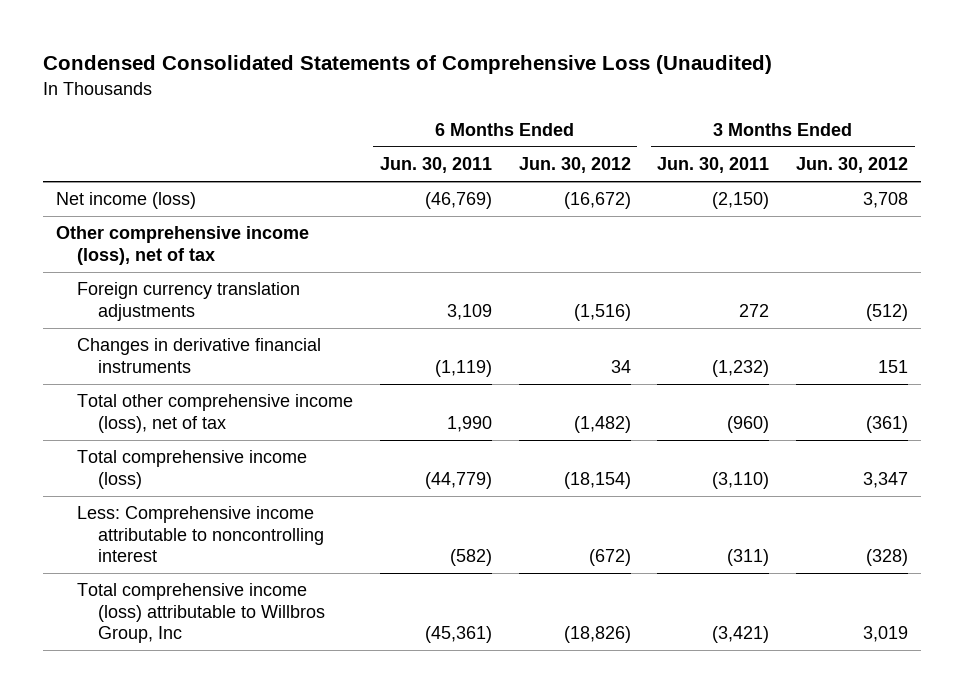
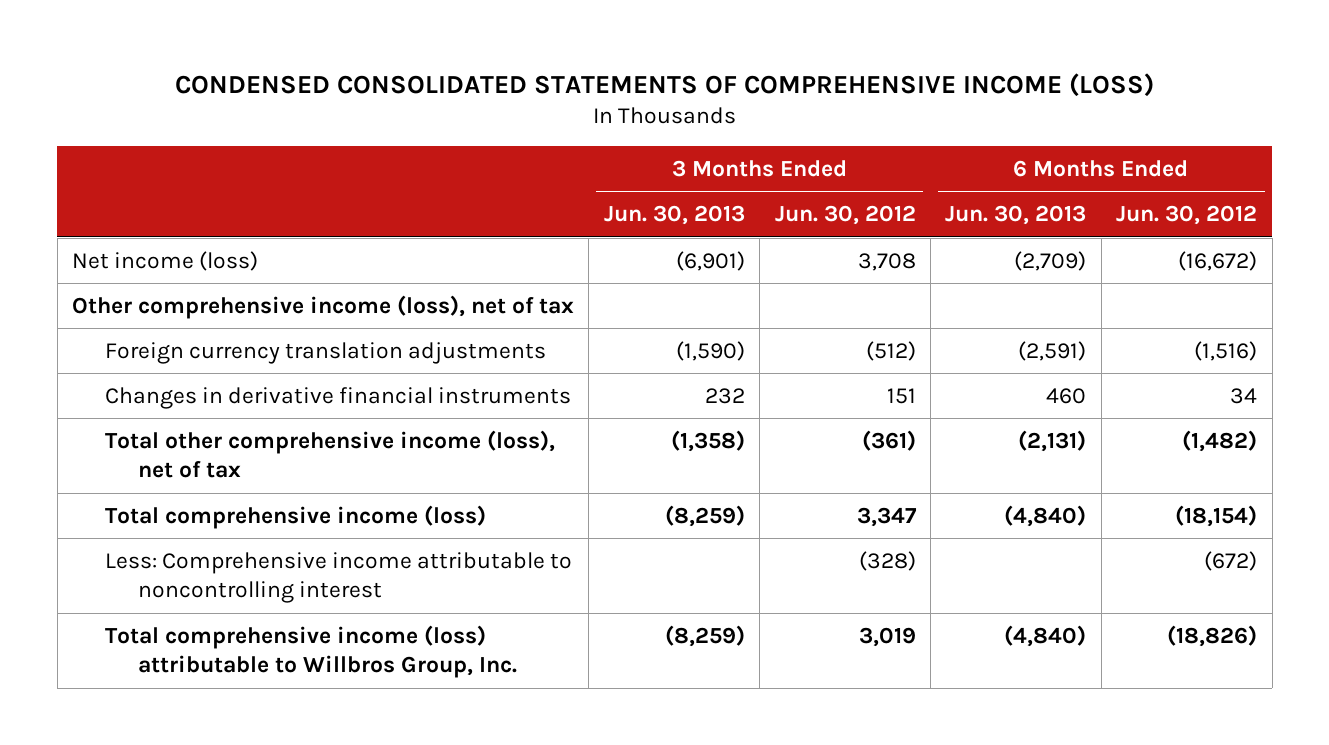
- Condensed Consolidated Statements of Comprehensive Loss (Unaudited)
+ CONDENSED CONSOLIDATED STATEMENTS OF COMPREHENSIVE INCOME (LOSS)
- | 6 Months Ended Jun. 30, 2011 | 6 Months Ended Jun. 30, 2012 | 3 Months Ended Jun. 30, 2011 | 3 Months Ended Jun. 30, 2012
+ | 3 Months Ended Jun. 30, 2013 | 3 Months Ended Jun. 30, 2012 | 6 Months Ended Jun. 30, 2013 | 6 Months Ended Jun. 30, 2012
- Total comprehensive income (loss) attributable to Willbros Group, Inc | (45,361) | (18,826) | (3,421) | 3,019
+ Total comprehensive income (loss) attributable to Willbros Group, Inc. | (8,259) | 3,019 | (4,840) | (18,826)

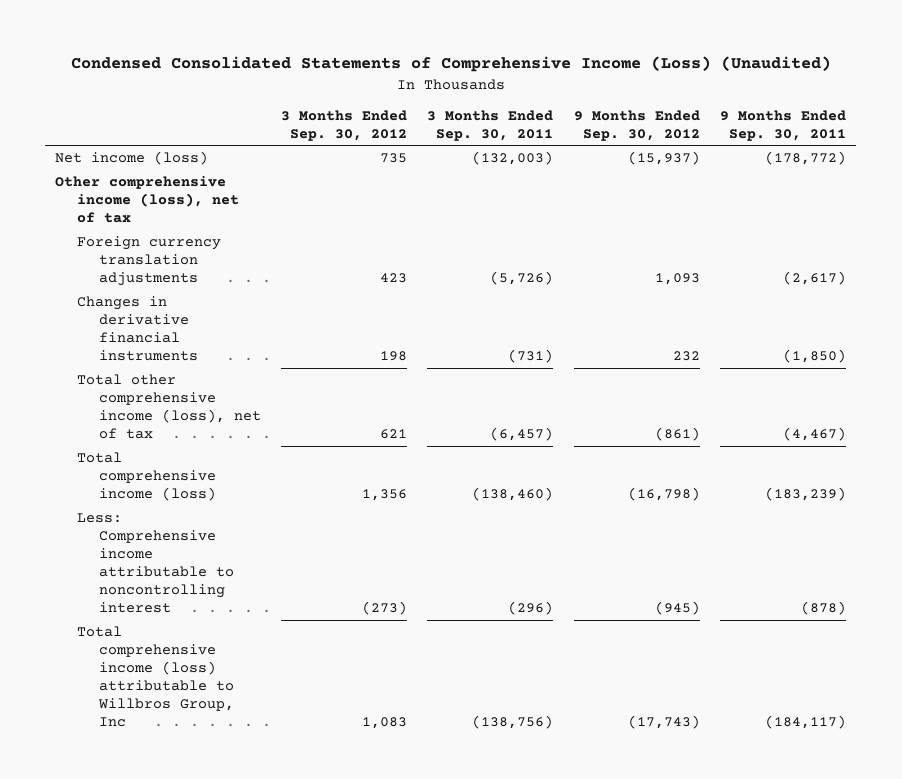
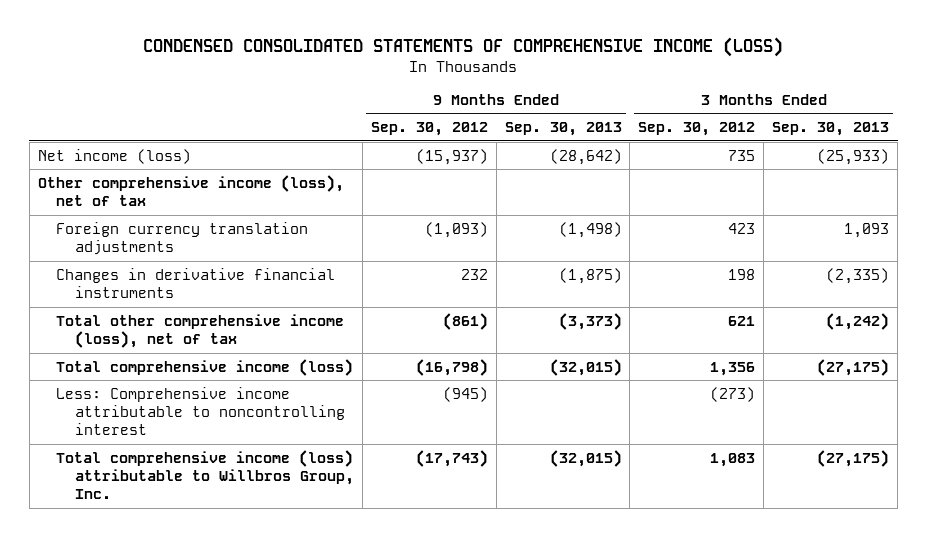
- Condensed Consolidated Statements of Comprehensive Income (Loss) (Unaudited)
+ CONDENSED CONSOLIDATED STATEMENTS OF COMPREHENSIVE INCOME (LOSS)
- | 3 Months Ended Sep. 30, 2012 | 3 Months Ended Sep. 30, 2011 | 9 Months Ended Sep. 30, 2012 | 9 Months Ended Sep. 30, 2011
+ | 9 Months Ended Sep. 30, 2012 | 9 Months Ended Sep. 30, 2013 | 3 Months Ended Sep. 30, 2012 | 3 Months Ended Sep. 30, 2013
- Foreign currency translation adjustments | 423 | (5,726) | 1,093 | (2,617)
+ Foreign currency translation adjustments | (1,093) | (1,498) | 423 | 1,093
- Total comprehensive income (loss) attributable to Willbros Group, Inc | 1,083 | (138,756) | (17,743) | (184,117)
+ Total comprehensive income (loss) attributable to Willbros Group, Inc. | (17,743) | (32,015) | 1,083 | (27,175)

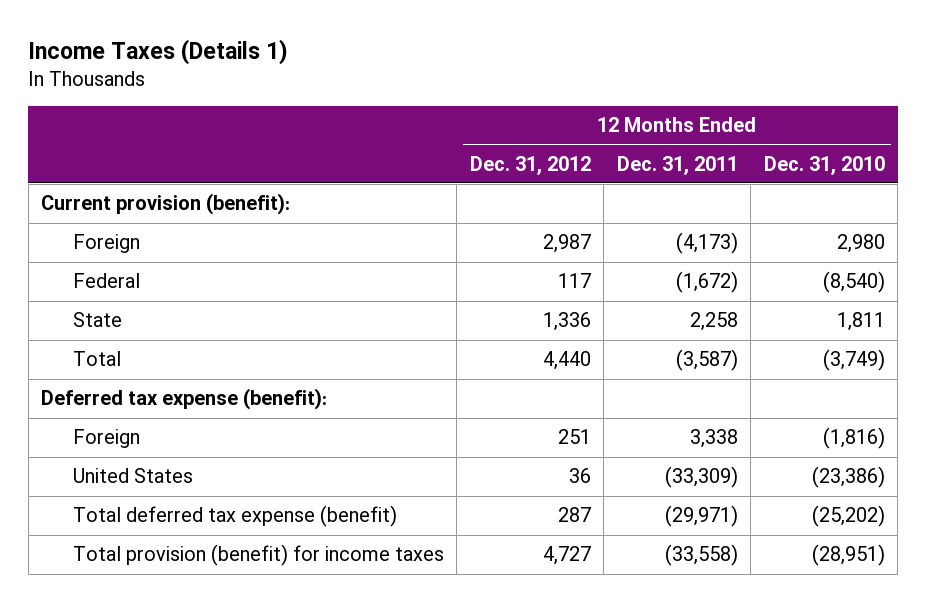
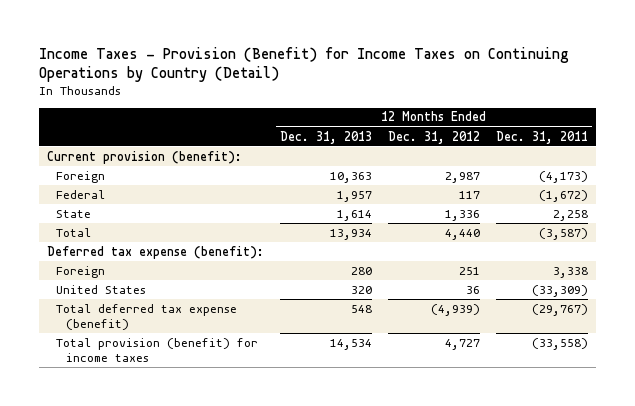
- Income Taxes (Details 1)
+ Income Taxes - Provision (Benefit) for Income Taxes on Continuing Operations by Country (Detail)
- | 12 Months Ended Dec. 31, 2012 | 12 Months Ended Dec. 31, 2011 | 12 Months Ended Dec. 31, 2010
+ | 12 Months Ended Dec. 31, 2013 | 12 Months Ended Dec. 31, 2012 | 12 Months Ended Dec. 31, 2011
- Total deferred tax expense (benefit) | 287 | (29,971) | (25,202)
+ Total deferred tax expense (benefit) | 548 | (4,939) | (29,767)

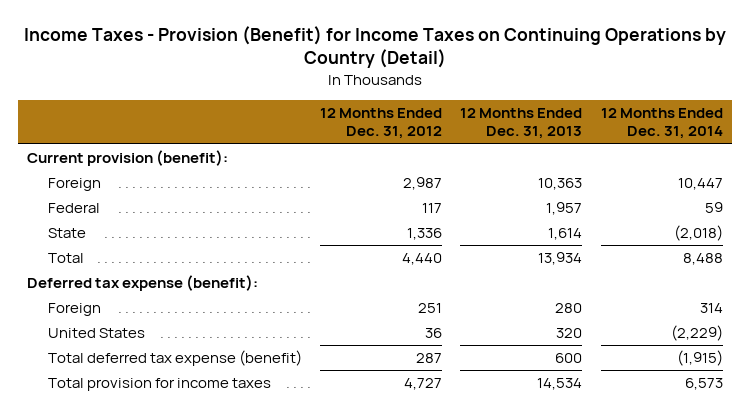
- | 12 Months Ended Dec. 31, 2013 | 12 Months Ended Dec. 31, 2012 | 12 Months Ended Dec. 31, 2011
+ | 12 Months Ended Dec. 31, 2012 | 12 Months Ended Dec. 31, 2013 | 12 Months Ended Dec. 31, 2014
- Total deferred tax expense (benefit) | 548 | (4,939) | (29,767)
- Total provision (benefit) for income taxes | 14,534 | 4,727 | (33,558)
+ Total deferred tax expense (benefit) | 287 | 600 | (1,915)
+ Total provision for income taxes | 4,727 | 14,534 | 6,573

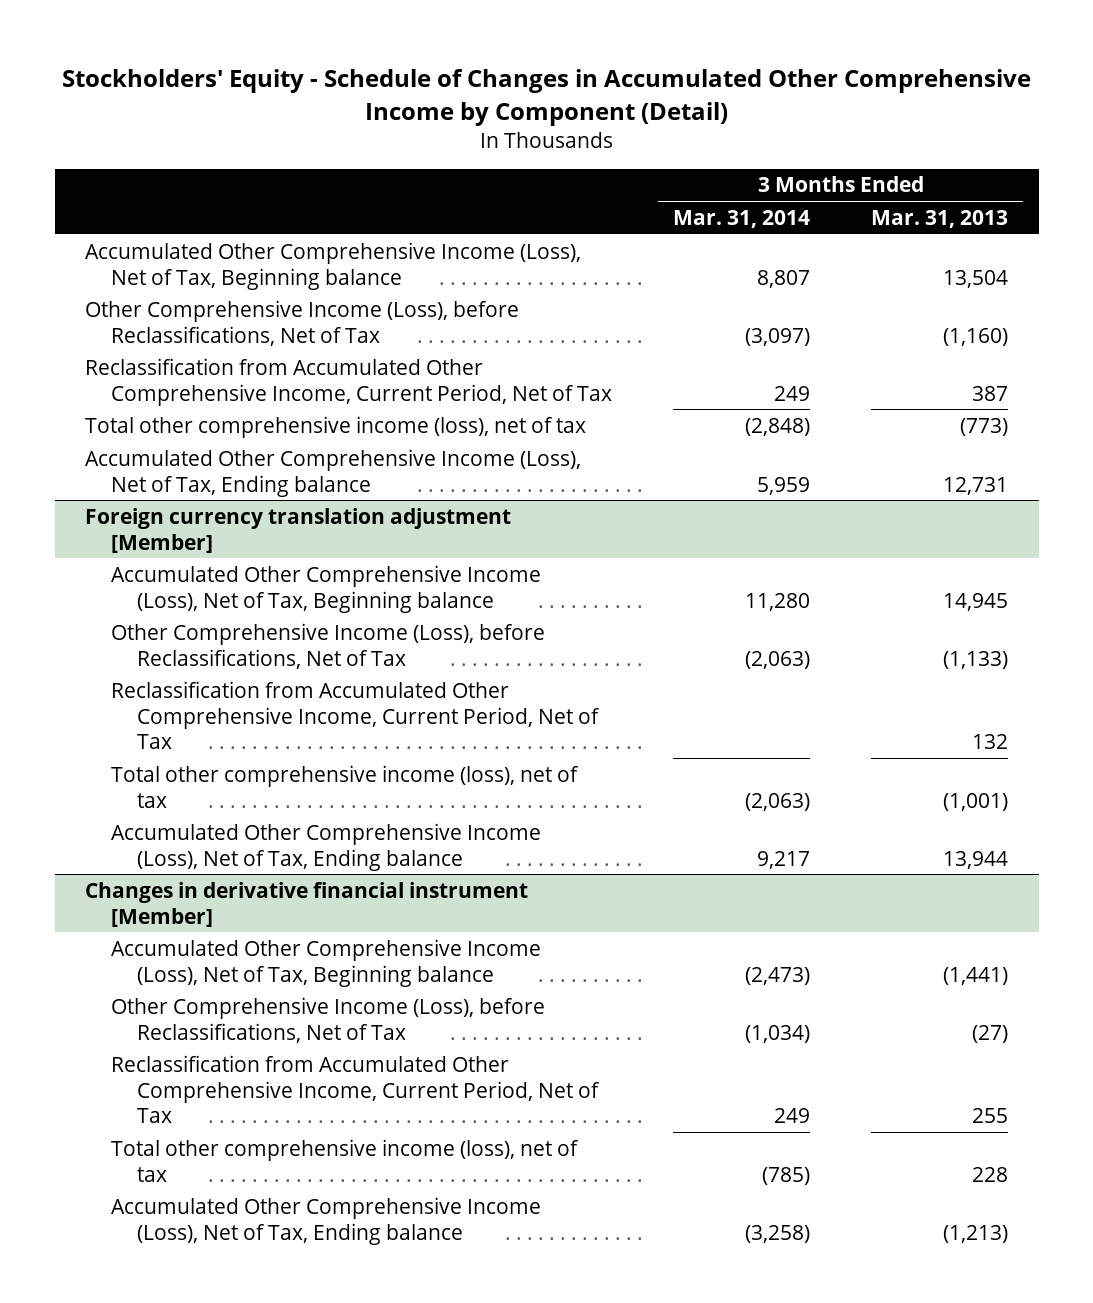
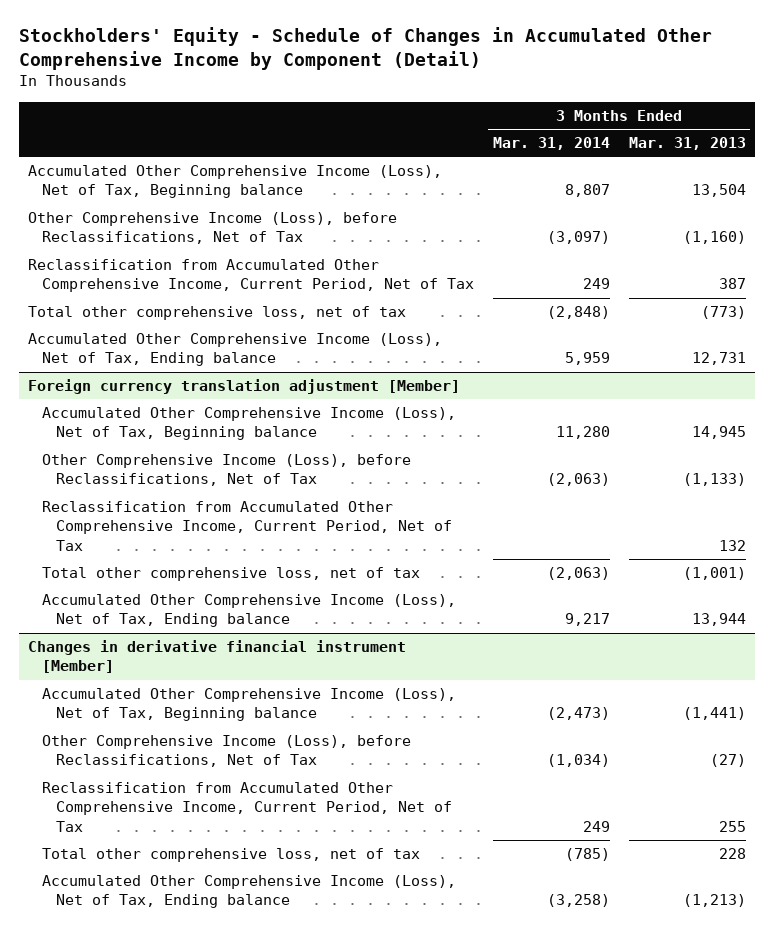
- Total other comprehensive income (loss), net of tax | (2,848) | (773)
+ Total other comprehensive loss, net of tax | (2,848) | (773)
@ Foreign currency translation adjustment [Member]
- Total other comprehensive income (loss), net of tax | (2,063) | (1,001)
+ Total other comprehensive loss, net of tax | (2,063) | (1,001)
@ Changes in derivative financial instrument [Member]
- Total other comprehensive income (loss), net of tax | (785) | 228
+ Total other comprehensive loss, net of tax | (785) | 228

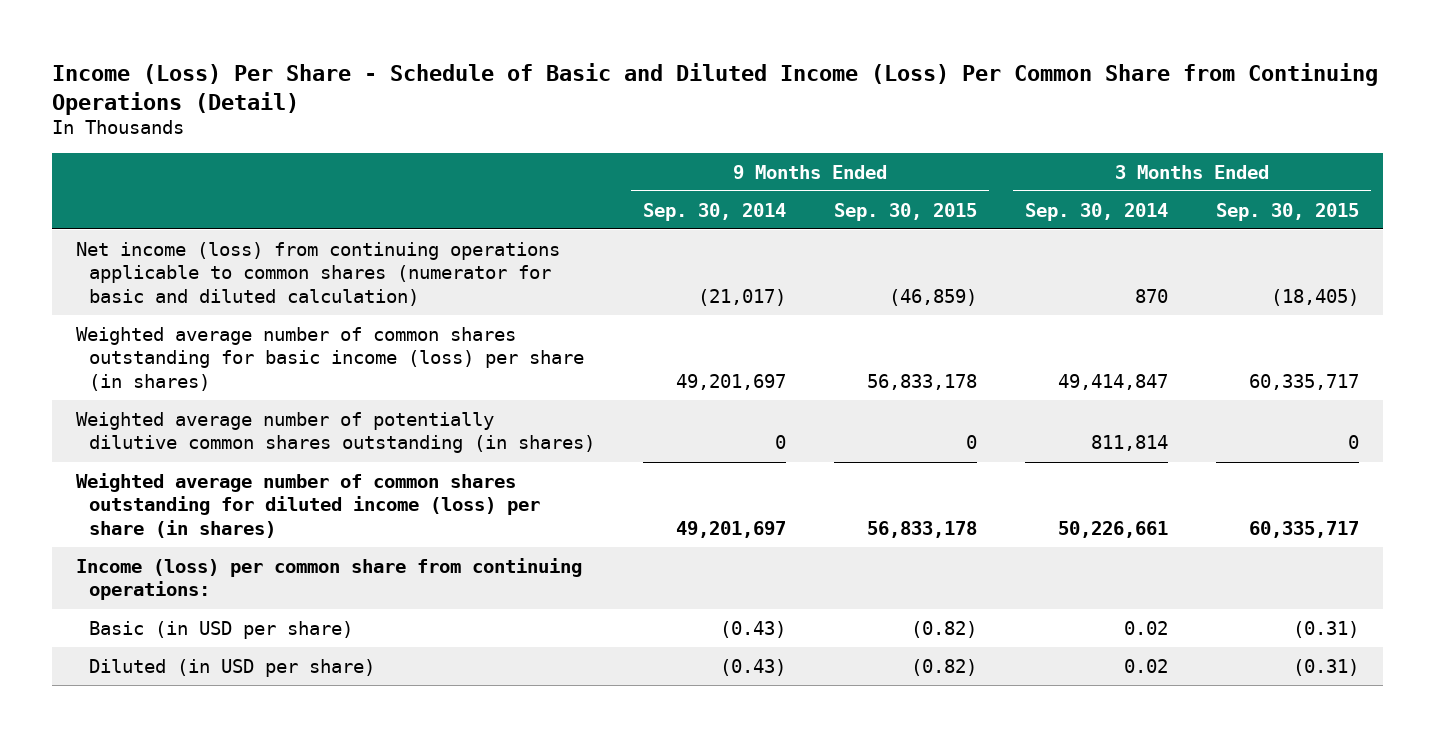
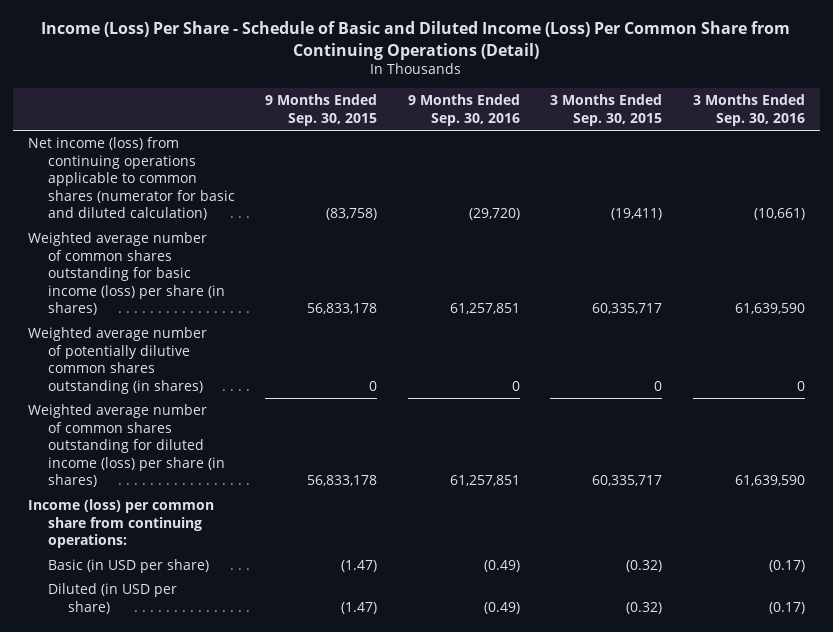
- | 9 Months Ended Sep. 30, 2014 | 9 Months Ended Sep. 30, 2015 | 3 Months Ended Sep. 30, 2014 | 3 Months Ended Sep. 30, 2015
+ | 9 Months Ended Sep. 30, 2015 | 9 Months Ended Sep. 30, 2016 | 3 Months Ended Sep. 30, 2015 | 3 Months Ended Sep. 30, 2016
- Net income (loss) from continuing operations applicable to common shares (numerator for basic and diluted calculation) | (21,017) | (46,859) | 870 | (18,405)
+ Net income (loss) from continuing operations applicable to common shares (numerator for basic and diluted calculation) | (83,758) | (29,720) | (19,411) | (10,661)
- Basic (in USD per share) | (0.43) | (0.82) | 0.02 | (0.31)
- Diluted (in USD per share) | (0.43) | (0.82) | 0.02 | (0.31)
+ Basic (in USD per share) | (1.47) | (0.49) | (0.32) | (0.17)
+ Diluted (in USD per share) | (1.47) | (0.49) | (0.32) | (0.17)

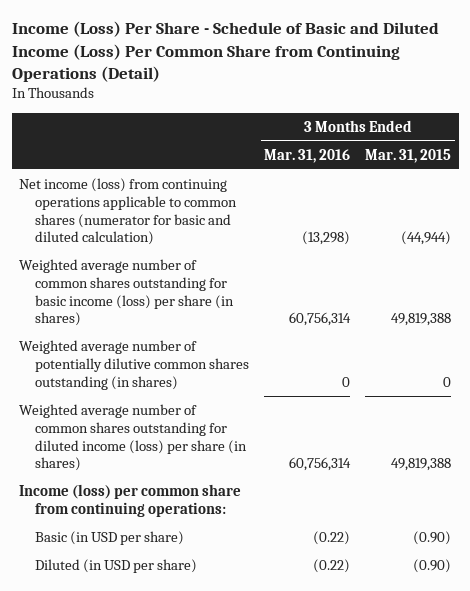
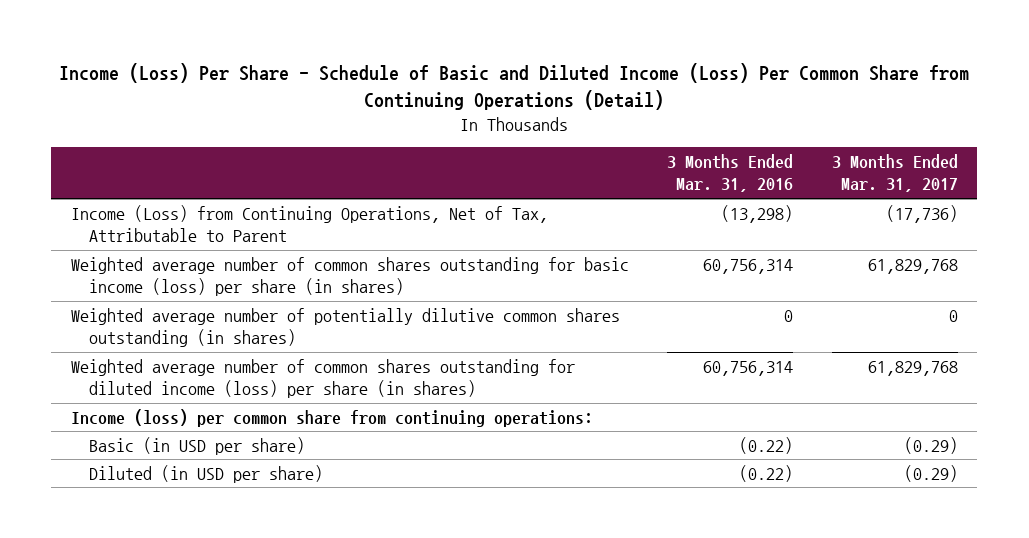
- | 3 Months Ended Mar. 31, 2016 | 3 Months Ended Mar. 31, 2015
+ | 3 Months Ended Mar. 31, 2016 | 3 Months Ended Mar. 31, 2017
- Net income (loss) from continuing operations applicable to common shares (numerator for basic and diluted calculation) | (13,298) | (44,944)
+ Income (Loss) from Continuing Operations, Net of Tax, Attributable to Parent | (13,298) | (17,736)

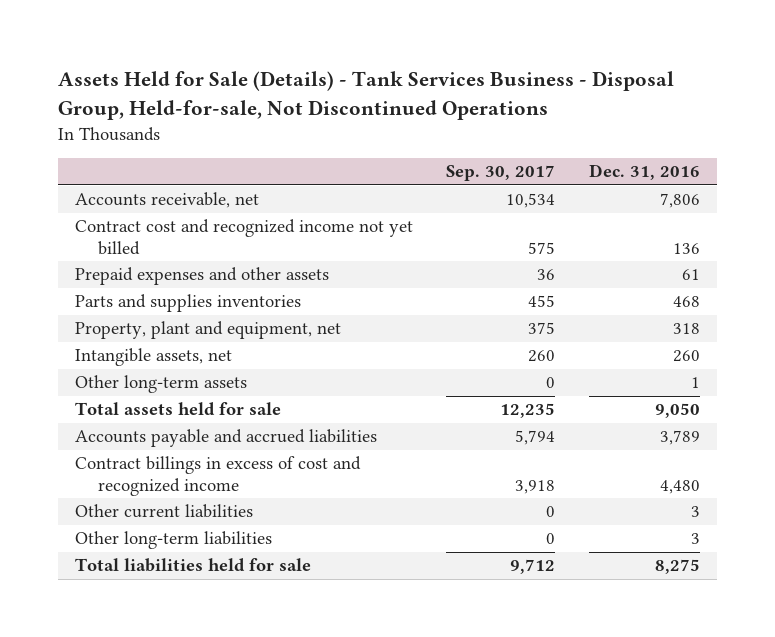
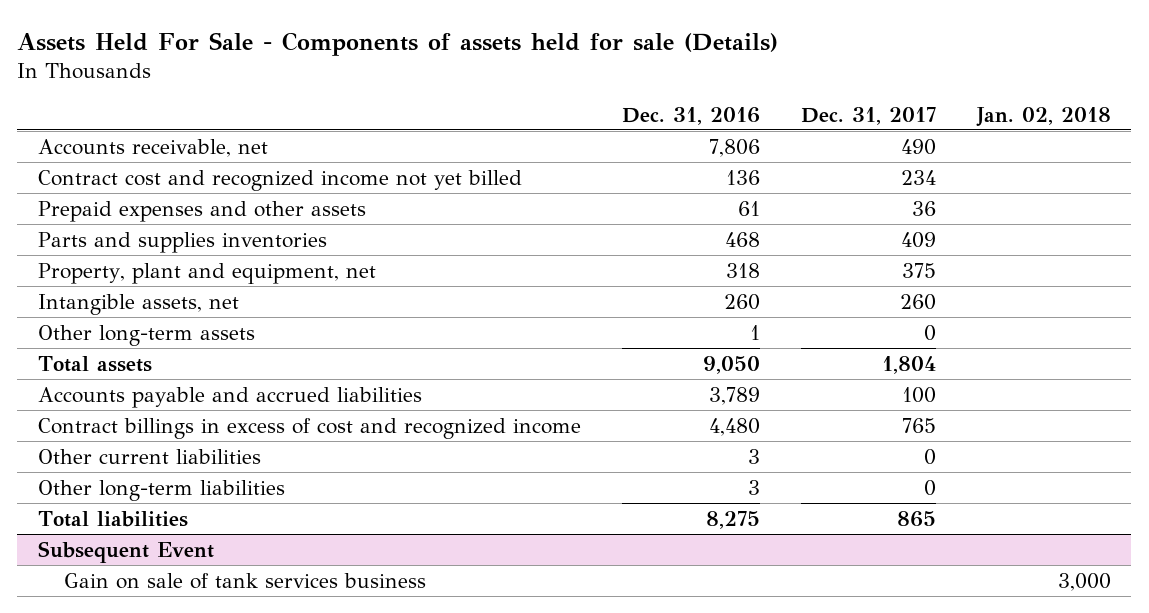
- Assets Held for Sale (Details) - Tank Services Business - Disposal Group, Held-for-sale, Not Discontinued Operations
+ Assets Held For Sale - Components of assets held for sale (Details)
- | Sep. 30, 2017 | Dec. 31, 2016
+ | Dec. 31, 2016 | Dec. 31, 2017 | Jan. 02, 2018
- Total assets held for sale | 12,235 | 9,050
+ Total assets | 9,050 | 1,804 |
- Total liabilities held for sale | 9,712 | 8,275
+ Total liabilities | 8,275 | 865 |
+ Subsequent Event
+ Gain on sale of tank services business | | | 3,000

